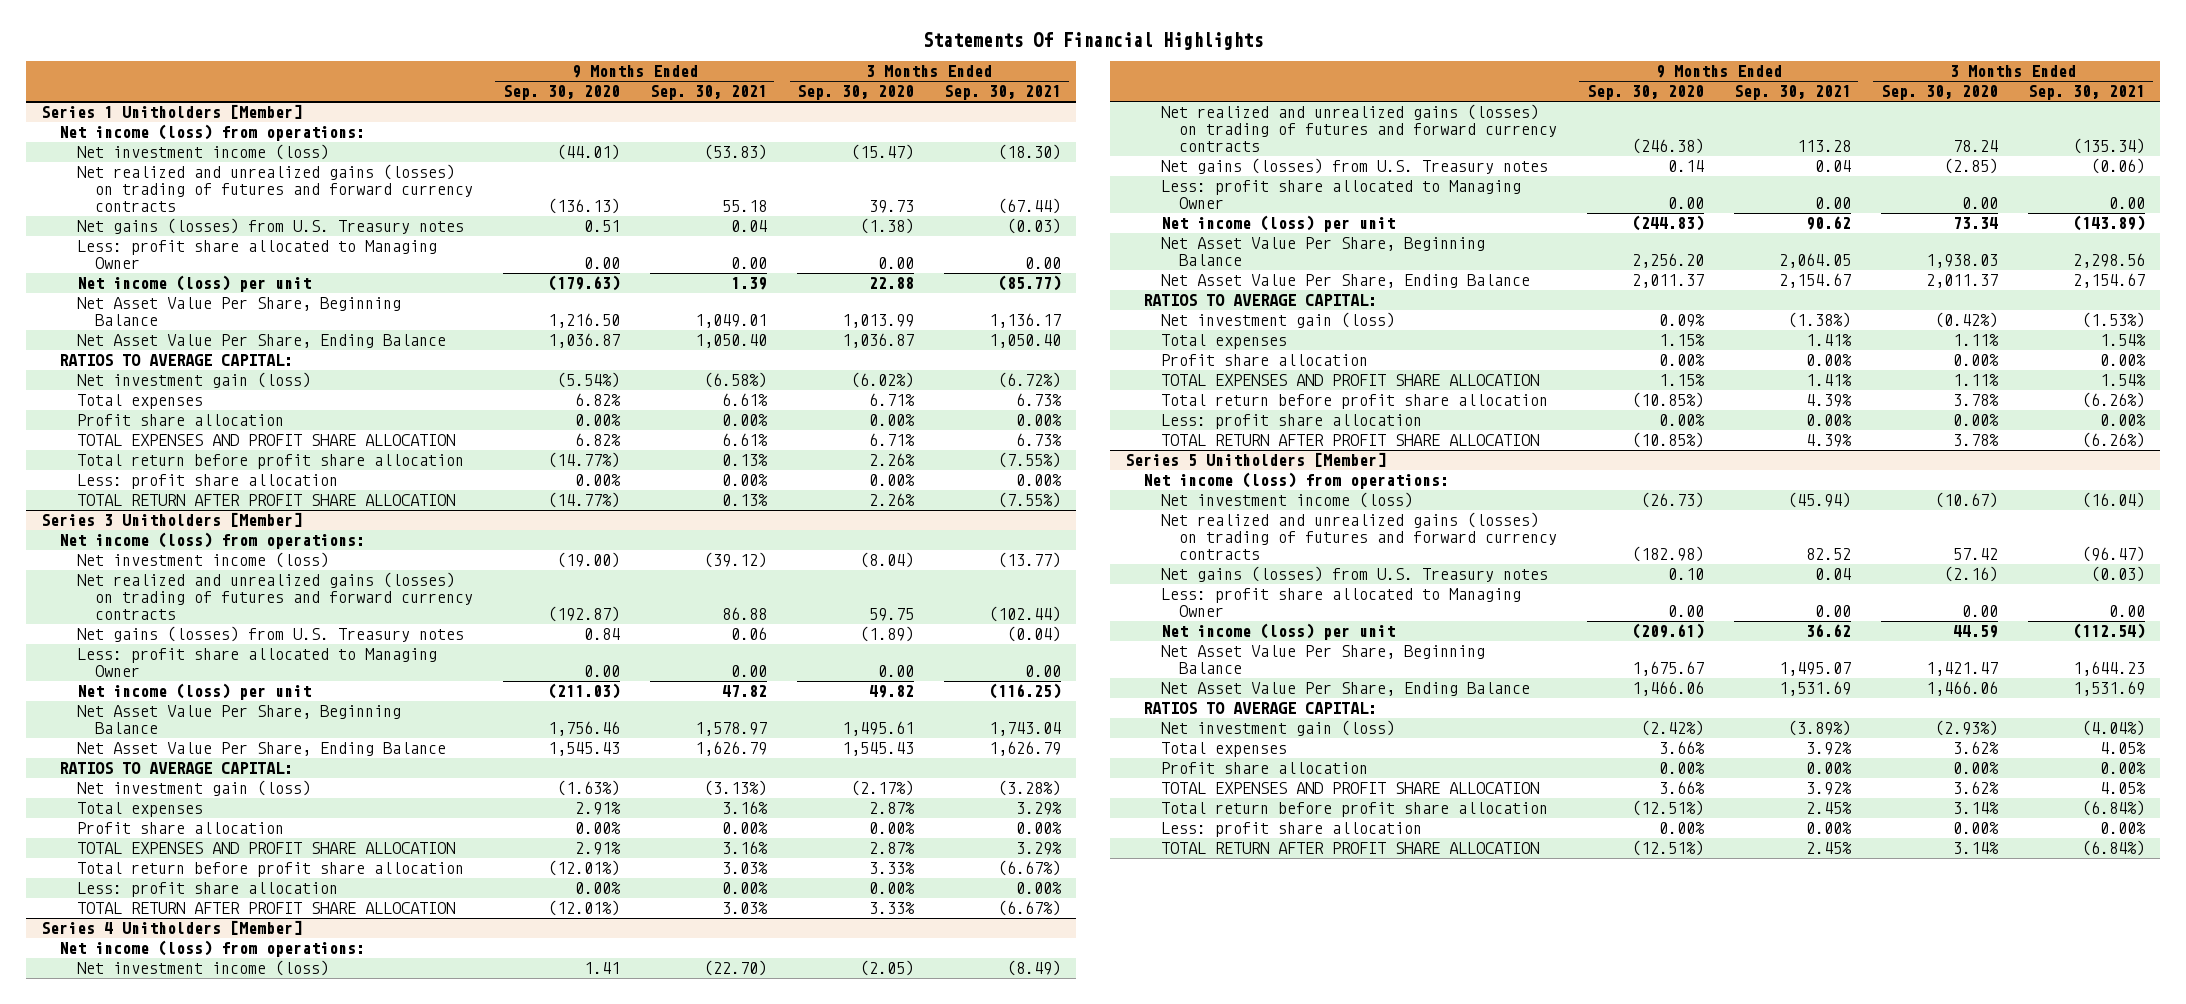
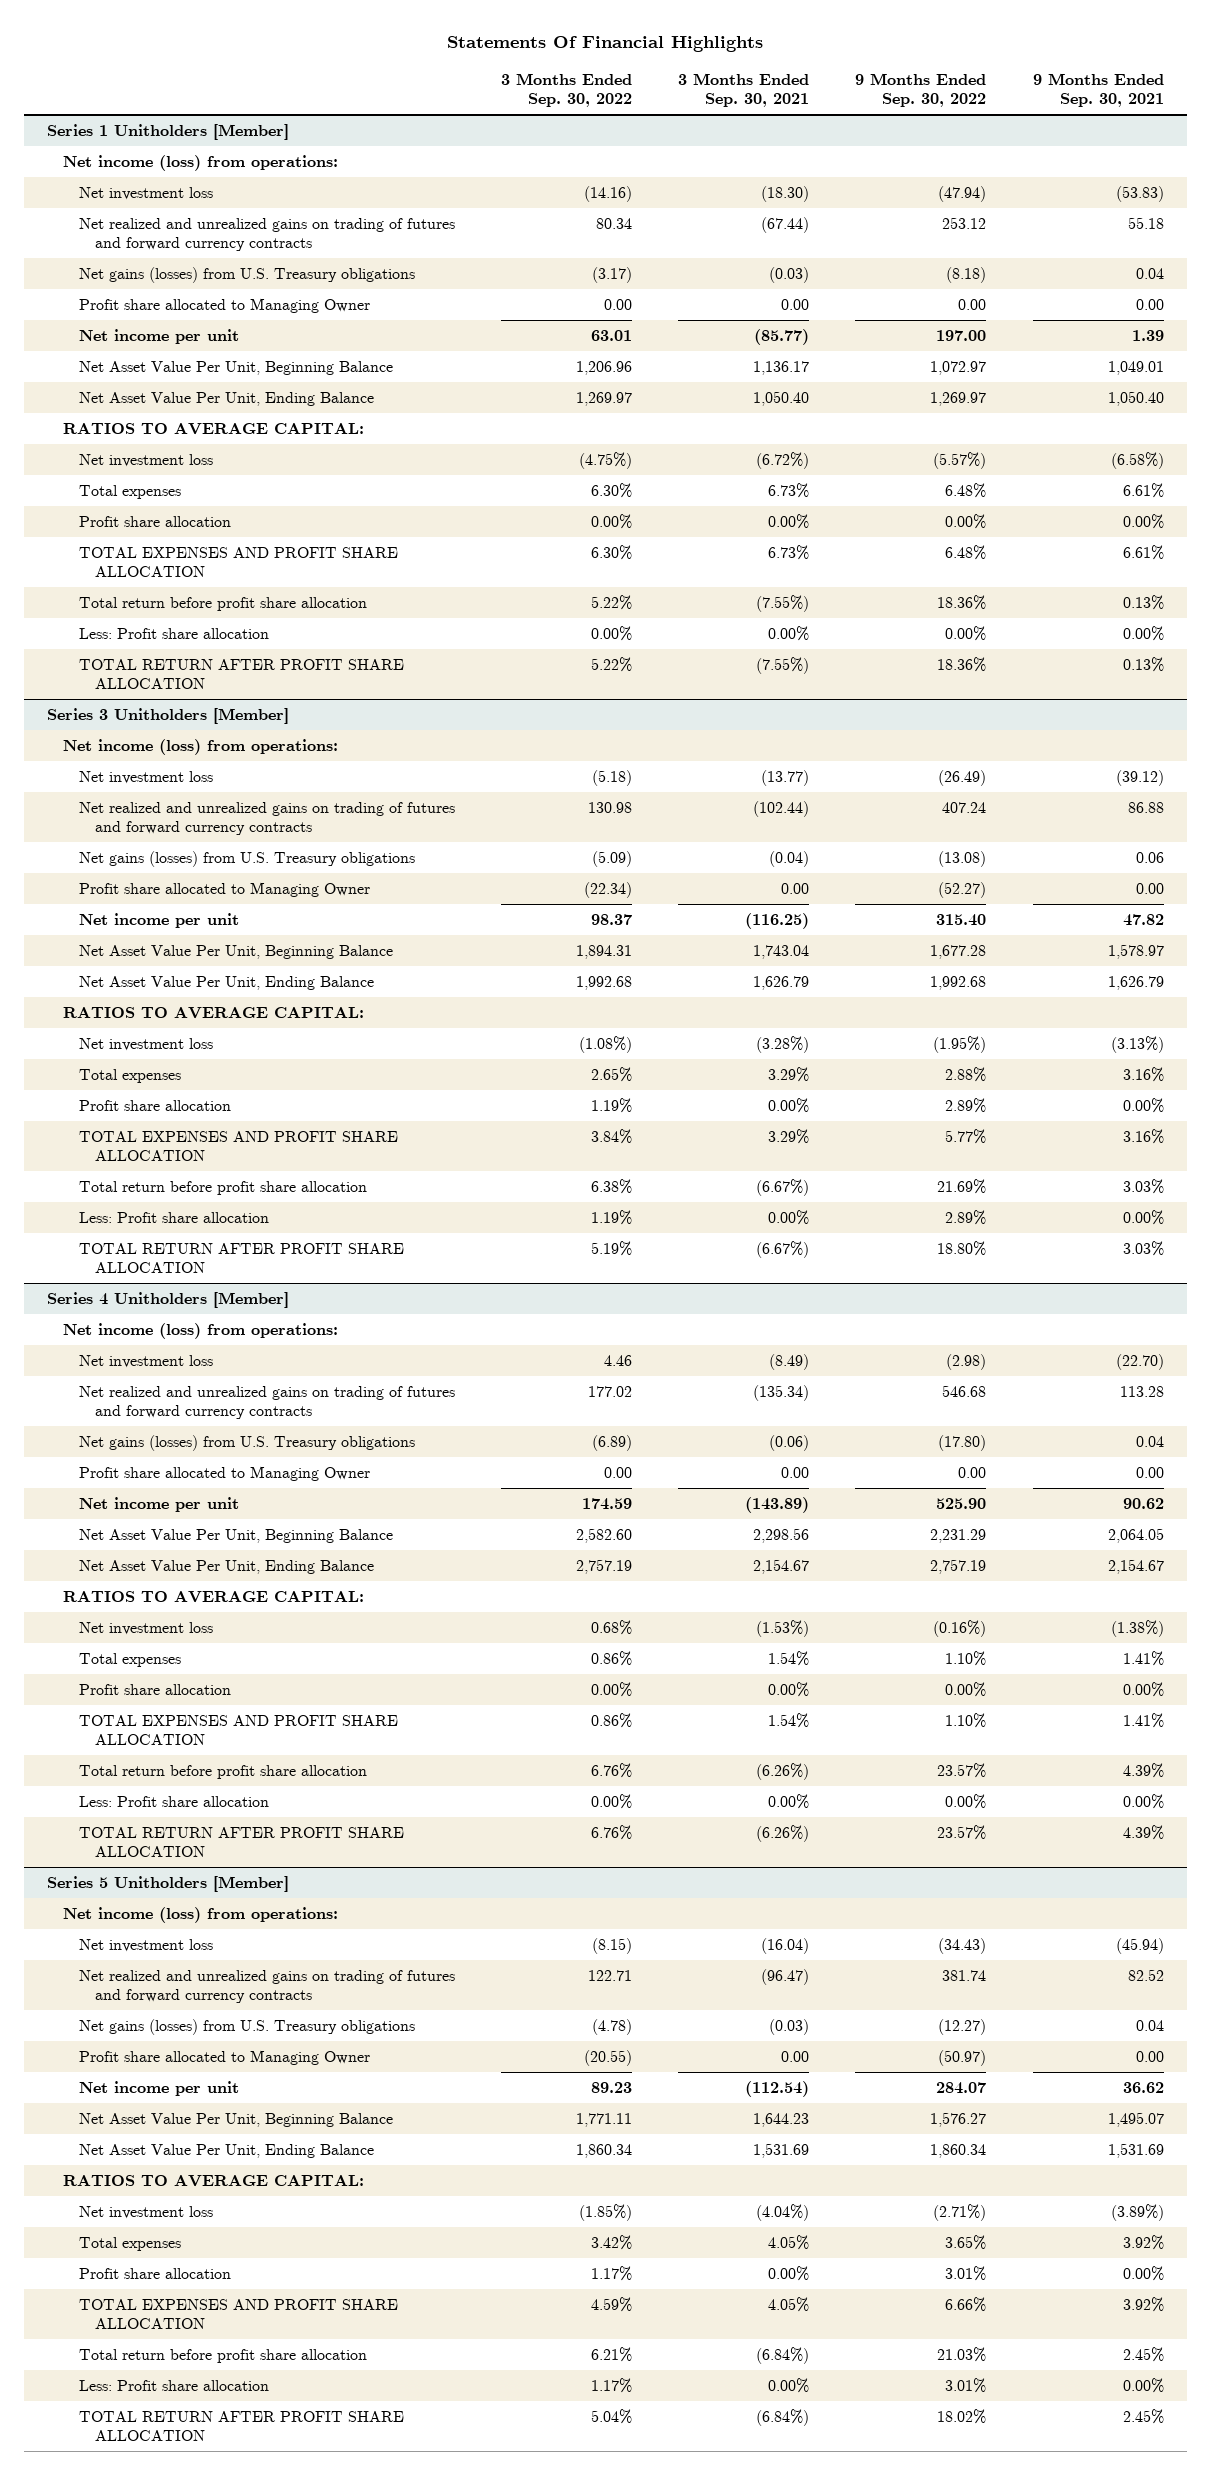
- | 9 Months Ended Sep. 30, 2020 | 9 Months Ended Sep. 30, 2021 | 3 Months Ended Sep. 30, 2020 | 3 Months Ended Sep. 30, 2021
+ | 3 Months Ended Sep. 30, 2022 | 3 Months Ended Sep. 30, 2021 | 9 Months Ended Sep. 30, 2022 | 9 Months Ended Sep. 30, 2021
@ Series 1 Unitholders [Member]
- Net investment income (loss) | (44.01) | (53.83) | (15.47) | (18.30)
- Net realized and unrealized gains (losses) on trading of futures and forward currency contracts | (136.13) | 55.18 | 39.73 | (67.44)
- Net gains (losses) from U.S. Treasury notes | 0.51 | 0.04 | (1.38) | (0.03)
- Less: profit share allocated to Managing Owner | 0.00 | 0.00 | 0.00 | 0.00
- Net income (loss) per unit | (179.63) | 1.39 | 22.88 | (85.77)
- Net Asset Value Per Share, Beginning Balance | 1,216.50 | 1,049.01 | 1,013.99 | 1,136.17
- Net Asset Value Per Share, Ending Balance | 1,036.87 | 1,050.40 | 1,036.87 | 1,050.40
+ Net investment loss | (14.16) | (18.30) | (47.94) | (53.83)
+ Net realized and unrealized gains on trading of futures and forward currency contracts | 80.34 | (67.44) | 253.12 | 55.18
+ Net gains (losses) from U.S. Treasury obligations | (3.17) | (0.03) | (8.18) | 0.04
+ Profit share allocated to Managing Owner | 0.00 | 0.00 | 0.00 | 0.00
+ Net income per unit | 63.01 | (85.77) | 197.00 | 1.39
+ Net Asset Value Per Unit, Beginning Balance | 1,206.96 | 1,136.17 | 1,072.97 | 1,049.01
+ Net Asset Value Per Unit, Ending Balance | 1,269.97 | 1,050.40 | 1,269.97 | 1,050.40
- Net investment gain (loss) | (5.54%) | (6.58%) | (6.02%) | (6.72%)
+ Net investment loss | (4.75%) | (6.72%) | (5.57%) | (6.58%)
- Less: profit share allocation | 0.00% | 0.00% | 0.00% | 0.00%
+ Less: Profit share allocation | 0.00% | 0.00% | 0.00% | 0.00%
@ Series 3 Unitholders [Member]
- Net investment income (loss) | (19.00) | (39.12) | (8.04) | (13.77)
- Net realized and unrealized gains (losses) on trading of futures and forward currency contracts | (192.87) | 86.88 | 59.75 | (102.44)
- Net gains (losses) from U.S. Treasury notes | 0.84 | 0.06 | (1.89) | (0.04)
- Less: profit share allocated to Managing Owner | 0.00 | 0.00 | 0.00 | 0.00
- Net income (loss) per unit | (211.03) | 47.82 | 49.82 | (116.25)
- Net Asset Value Per Share, Beginning Balance | 1,756.46 | 1,578.97 | 1,495.61 | 1,743.04
- Net Asset Value Per Share, Ending Balance | 1,545.43 | 1,626.79 | 1,545.43 | 1,626.79
+ Net investment loss | (5.18) | (13.77) | (26.49) | (39.12)
+ Net realized and unrealized gains on trading of futures and forward currency contracts | 130.98 | (102.44) | 407.24 | 86.88
+ Net gains (losses) from U.S. Treasury obligations | (5.09) | (0.04) | (13.08) | 0.06
+ Profit share allocated to Managing Owner | (22.34) | 0.00 | (52.27) | 0.00
+ Net income per unit | 98.37 | (116.25) | 315.40 | 47.82
+ Net Asset Value Per Unit, Beginning Balance | 1,894.31 | 1,743.04 | 1,677.28 | 1,578.97
+ Net Asset Value Per Unit, Ending Balance | 1,992.68 | 1,626.79 | 1,992.68 | 1,626.79
- Net investment gain (loss) | (1.63%) | (3.13%) | (2.17%) | (3.28%)
+ Net investment loss | (1.08%) | (3.28%) | (1.95%) | (3.13%)
- Less: profit share allocation | 0.00% | 0.00% | 0.00% | 0.00%
+ Less: Profit share allocation | 1.19% | 0.00% | 2.89% | 0.00%
@ Series 4 Unitholders [Member]
- Net investment income (loss) | 1.41 | (22.70) | (2.05) | (8.49)
- Net realized and unrealized gains (losses) on trading of futures and forward currency contracts | (246.38) | 113.28 | 78.24 | (135.34)
- Net gains (losses) from U.S. Treasury notes | 0.14 | 0.04 | (2.85) | (0.06)
- Less: profit share allocated to Managing Owner | 0.00 | 0.00 | 0.00 | 0.00
- Net income (loss) per unit | (244.83) | 90.62 | 73.34 | (143.89)
- Net Asset Value Per Share, Beginning Balance | 2,256.20 | 2,064.05 | 1,938.03 | 2,298.56
- Net Asset Value Per Share, Ending Balance | 2,011.37 | 2,154.67 | 2,011.37 | 2,154.67
+ Net investment loss | 4.46 | (8.49) | (2.98) | (22.70)
+ Net realized and unrealized gains on trading of futures and forward currency contracts | 177.02 | (135.34) | 546.68 | 113.28
+ Net gains (losses) from U.S. Treasury obligations | (6.89) | (0.06) | (17.80) | 0.04
+ Profit share allocated to Managing Owner | 0.00 | 0.00 | 0.00 | 0.00
+ Net income per unit | 174.59 | (143.89) | 525.90 | 90.62
+ Net Asset Value Per Unit, Beginning Balance | 2,582.60 | 2,298.56 | 2,231.29 | 2,064.05
+ Net Asset Value Per Unit, Ending Balance | 2,757.19 | 2,154.67 | 2,757.19 | 2,154.67
- Net investment gain (loss) | 0.09% | (1.38%) | (0.42%) | (1.53%)
+ Net investment loss | 0.68% | (1.53%) | (0.16%) | (1.38%)
- Less: profit share allocation | 0.00% | 0.00% | 0.00% | 0.00%
+ Less: Profit share allocation | 0.00% | 0.00% | 0.00% | 0.00%
@ Series 5 Unitholders [Member]
- Net investment income (loss) | (26.73) | (45.94) | (10.67) | (16.04)
- Net realized and unrealized gains (losses) on trading of futures and forward currency contracts | (182.98) | 82.52 | 57.42 | (96.47)
- Net gains (losses) from U.S. Treasury notes | 0.10 | 0.04 | (2.16) | (0.03)
- Less: profit share allocated to Managing Owner | 0.00 | 0.00 | 0.00 | 0.00
- Net income (loss) per unit | (209.61) | 36.62 | 44.59 | (112.54)
- Net Asset Value Per Share, Beginning Balance | 1,675.67 | 1,495.07 | 1,421.47 | 1,644.23
- Net Asset Value Per Share, Ending Balance | 1,466.06 | 1,531.69 | 1,466.06 | 1,531.69
+ Net investment loss | (8.15) | (16.04) | (34.43) | (45.94)
+ Net realized and unrealized gains on trading of futures and forward currency contracts | 122.71 | (96.47) | 381.74 | 82.52
+ Net gains (losses) from U.S. Treasury obligations | (4.78) | (0.03) | (12.27) | 0.04
+ Profit share allocated to Managing Owner | (20.55) | 0.00 | (50.97) | 0.00
+ Net income per unit | 89.23 | (112.54) | 284.07 | 36.62
+ Net Asset Value Per Unit, Beginning Balance | 1,771.11 | 1,644.23 | 1,576.27 | 1,495.07
+ Net Asset Value Per Unit, Ending Balance | 1,860.34 | 1,531.69 | 1,860.34 | 1,531.69
- Net investment gain (loss) | (2.42%) | (3.89%) | (2.93%) | (4.04%)
+ Net investment loss | (1.85%) | (4.04%) | (2.71%) | (3.89%)
- Less: profit share allocation | 0.00% | 0.00% | 0.00% | 0.00%
+ Less: Profit share allocation | 1.17% | 0.00% | 3.01% | 0.00%

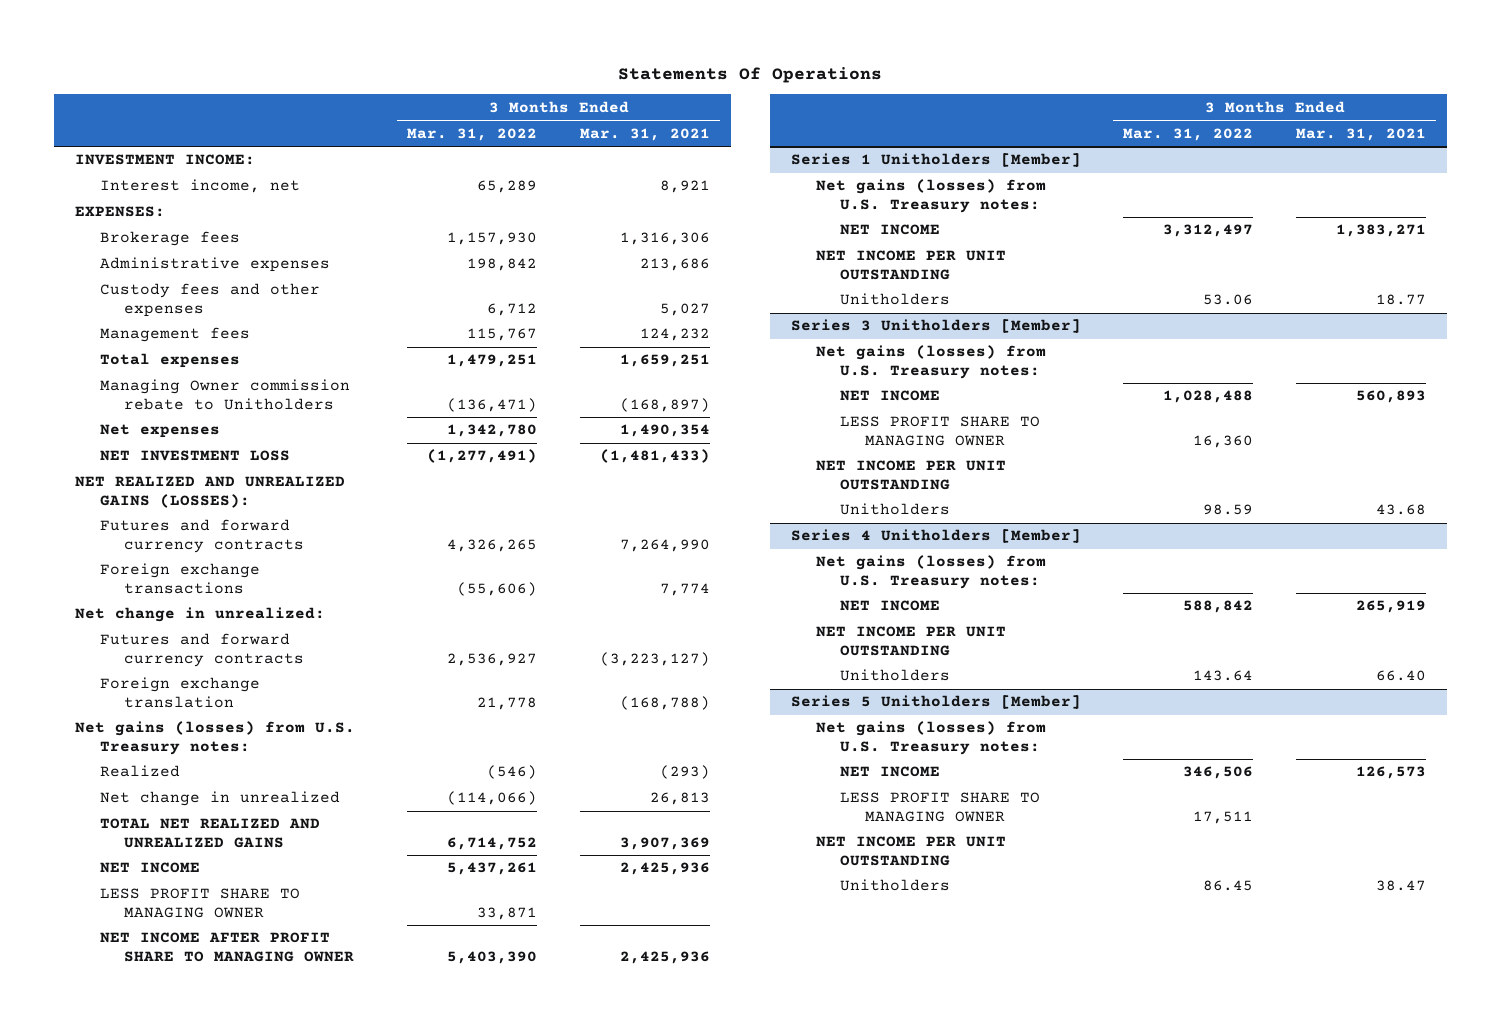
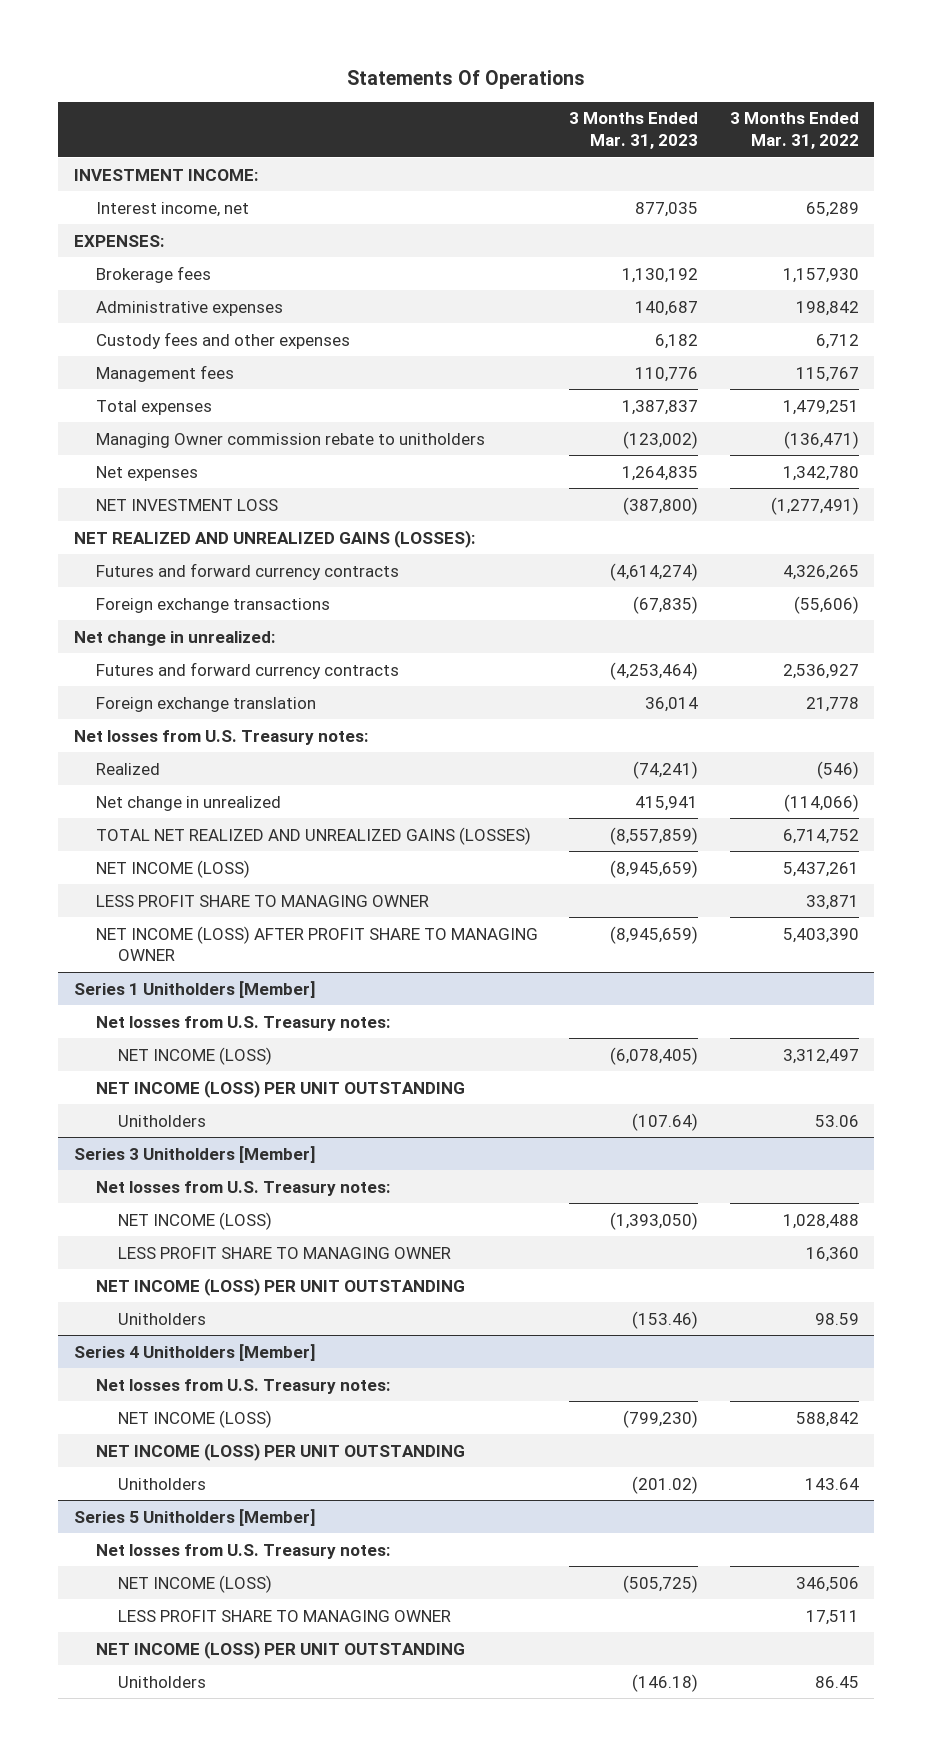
- | 3 Months Ended Mar. 31, 2022 | 3 Months Ended Mar. 31, 2021
+ | 3 Months Ended Mar. 31, 2023 | 3 Months Ended Mar. 31, 2022
- Managing Owner commission rebate to Unitholders | (136,471) | (168,897)
+ Managing Owner commission rebate to unitholders | (123,002) | (136,471)
- Net gains (losses) from U.S. Treasury notes:
+ Net losses from U.S. Treasury notes:
- TOTAL NET REALIZED AND UNREALIZED GAINS | 6,714,752 | 3,907,369
- NET INCOME | 5,437,261 | 2,425,936
+ TOTAL NET REALIZED AND UNREALIZED GAINS (LOSSES) | (8,557,859) | 6,714,752
+ NET INCOME (LOSS) | (8,945,659) | 5,437,261
- NET INCOME AFTER PROFIT SHARE TO MANAGING OWNER | 5,403,390 | 2,425,936
+ NET INCOME (LOSS) AFTER PROFIT SHARE TO MANAGING OWNER | (8,945,659) | 5,403,390
@ Series 1 Unitholders [Member]
- Net gains (losses) from U.S. Treasury notes:
- NET INCOME | 3,312,497 | 1,383,271
- NET INCOME PER UNIT OUTSTANDING
+ Net losses from U.S. Treasury notes:
+ NET INCOME (LOSS) | (6,078,405) | 3,312,497
+ NET INCOME (LOSS) PER UNIT OUTSTANDING
@ Series 3 Unitholders [Member]
- Net gains (losses) from U.S. Treasury notes:
- NET INCOME | 1,028,488 | 560,893
+ Net losses from U.S. Treasury notes:
+ NET INCOME (LOSS) | (1,393,050) | 1,028,488
- NET INCOME PER UNIT OUTSTANDING
+ NET INCOME (LOSS) PER UNIT OUTSTANDING
@ Series 4 Unitholders [Member]
- Net gains (losses) from U.S. Treasury notes:
- NET INCOME | 588,842 | 265,919
- NET INCOME PER UNIT OUTSTANDING
+ Net losses from U.S. Treasury notes:
+ NET INCOME (LOSS) | (799,230) | 588,842
+ NET INCOME (LOSS) PER UNIT OUTSTANDING
@ Series 5 Unitholders [Member]
- Net gains (losses) from U.S. Treasury notes:
- NET INCOME | 346,506 | 126,573
+ Net losses from U.S. Treasury notes:
+ NET INCOME (LOSS) | (505,725) | 346,506
- NET INCOME PER UNIT OUTSTANDING
+ NET INCOME (LOSS) PER UNIT OUTSTANDING

